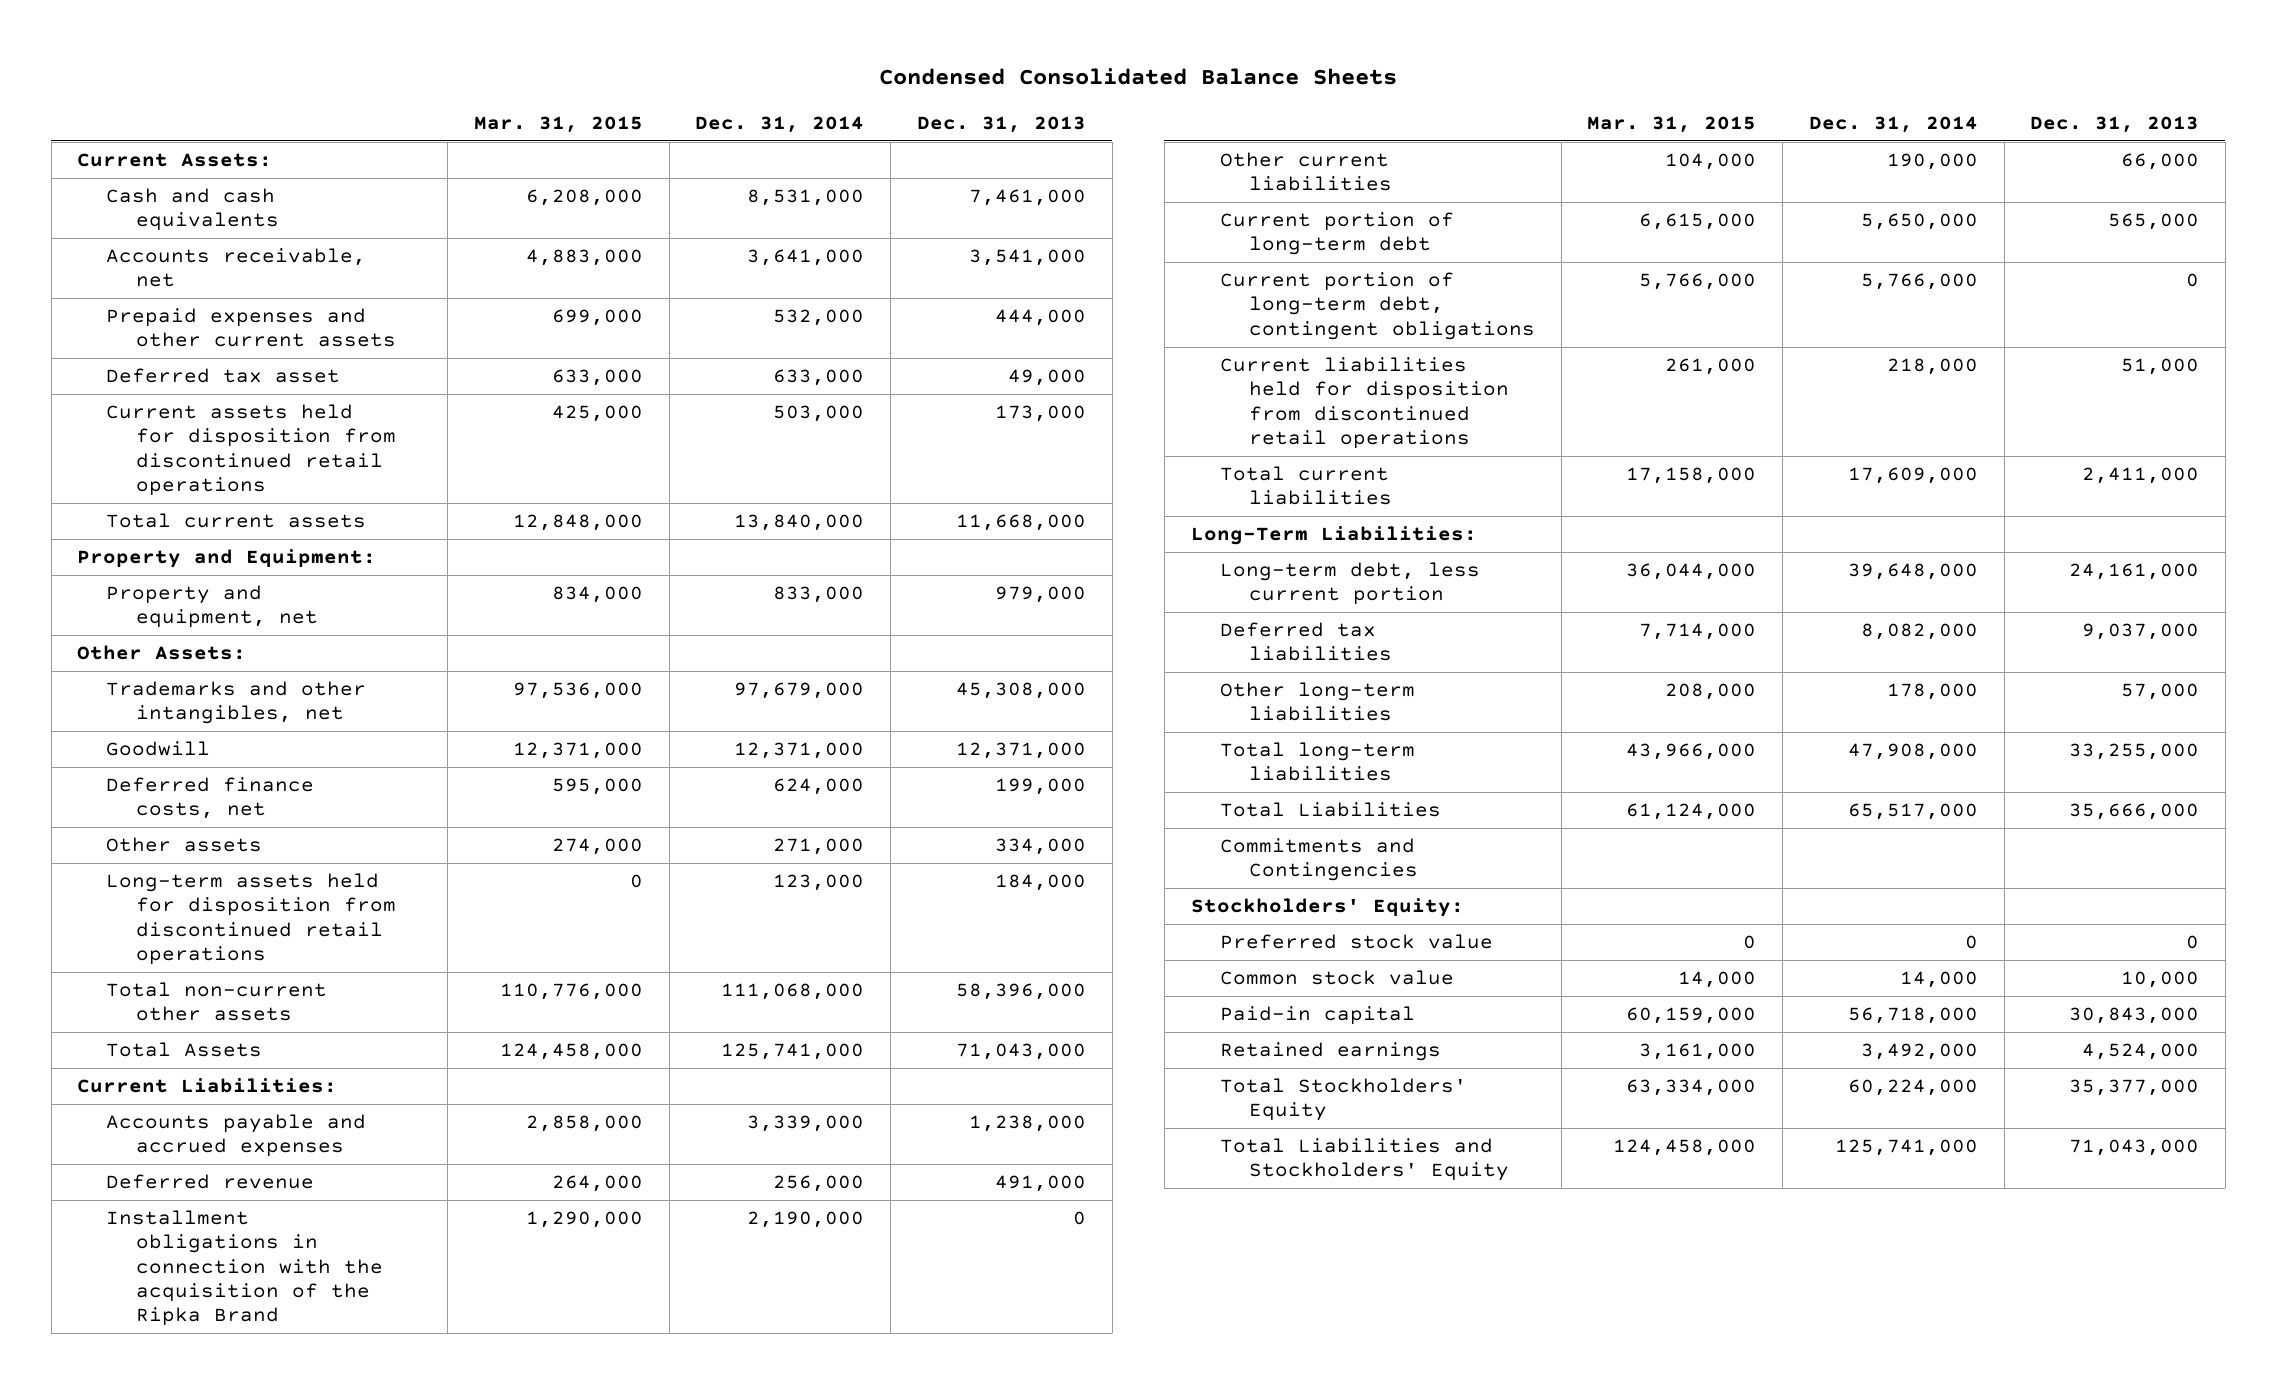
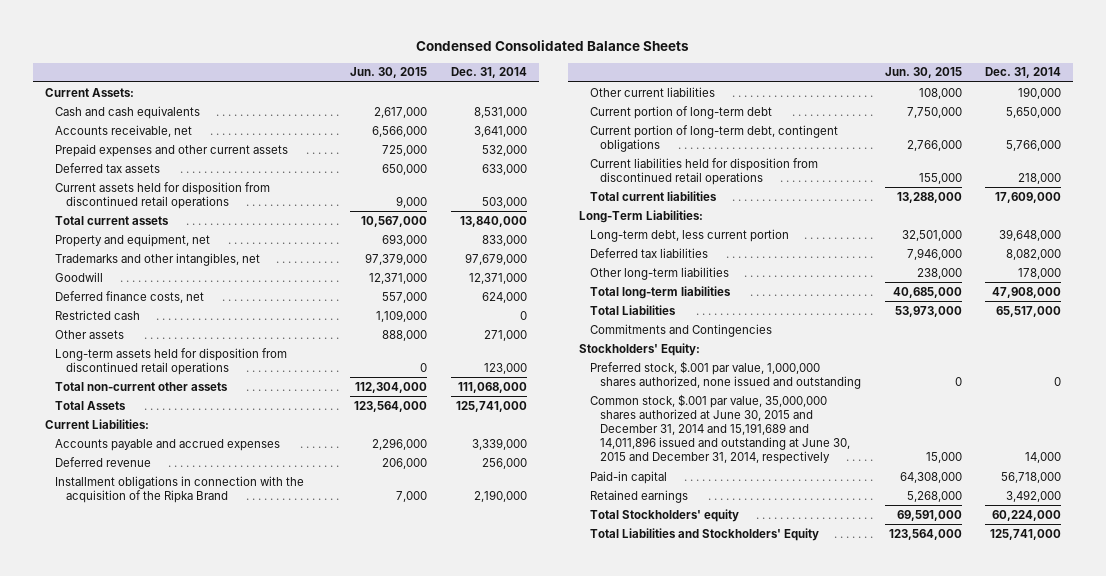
- | Mar. 31, 2015 | Dec. 31, 2014 | Dec. 31, 2013
+ | Jun. 30, 2015 | Dec. 31, 2014
- Deferred tax asset | 633,000 | 633,000 | 49,000
+ Deferred tax assets | 650,000 | 633,000
- Property and Equipment:
- Other Assets:
+ Restricted cash | 1,109,000 | 0
- Preferred stock value | 0 | 0 | 0
- Common stock value | 14,000 | 14,000 | 10,000
+ Preferred stock, $.001 par value, 1,000,000 shares authorized, none issued and outstanding | 0 | 0
+ Common stock, $.001 par value, 35,000,000 shares authorized at June 30, 2015 and December 31, 2014 and 15,191,689 and 14,011,896 issued and outstanding at June 30, 2015 and December 31, 2014, respectively | 15,000 | 14,000
- Total Stockholders' Equity | 63,334,000 | 60,224,000 | 35,377,000
+ Total Stockholders' equity | 69,591,000 | 60,224,000

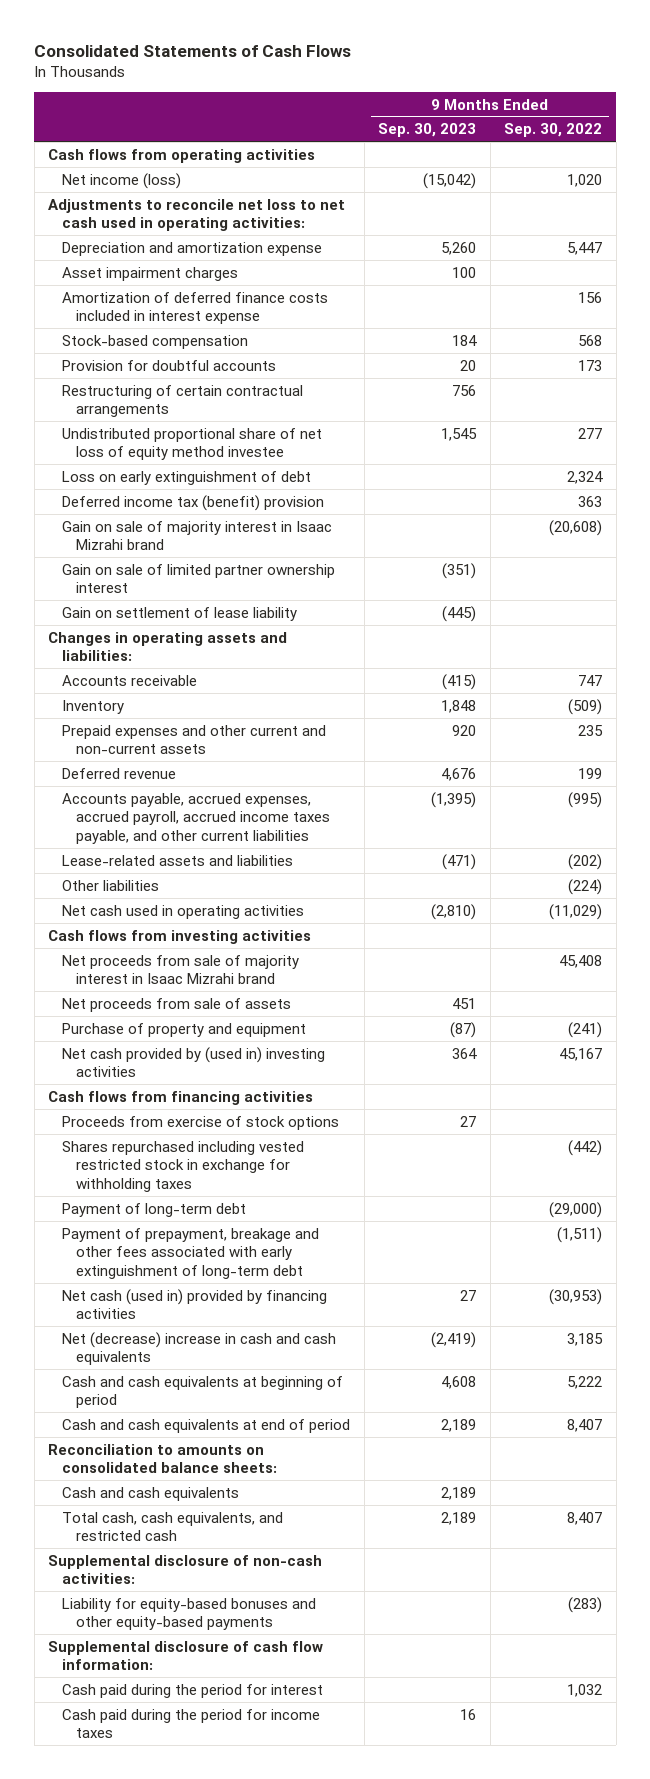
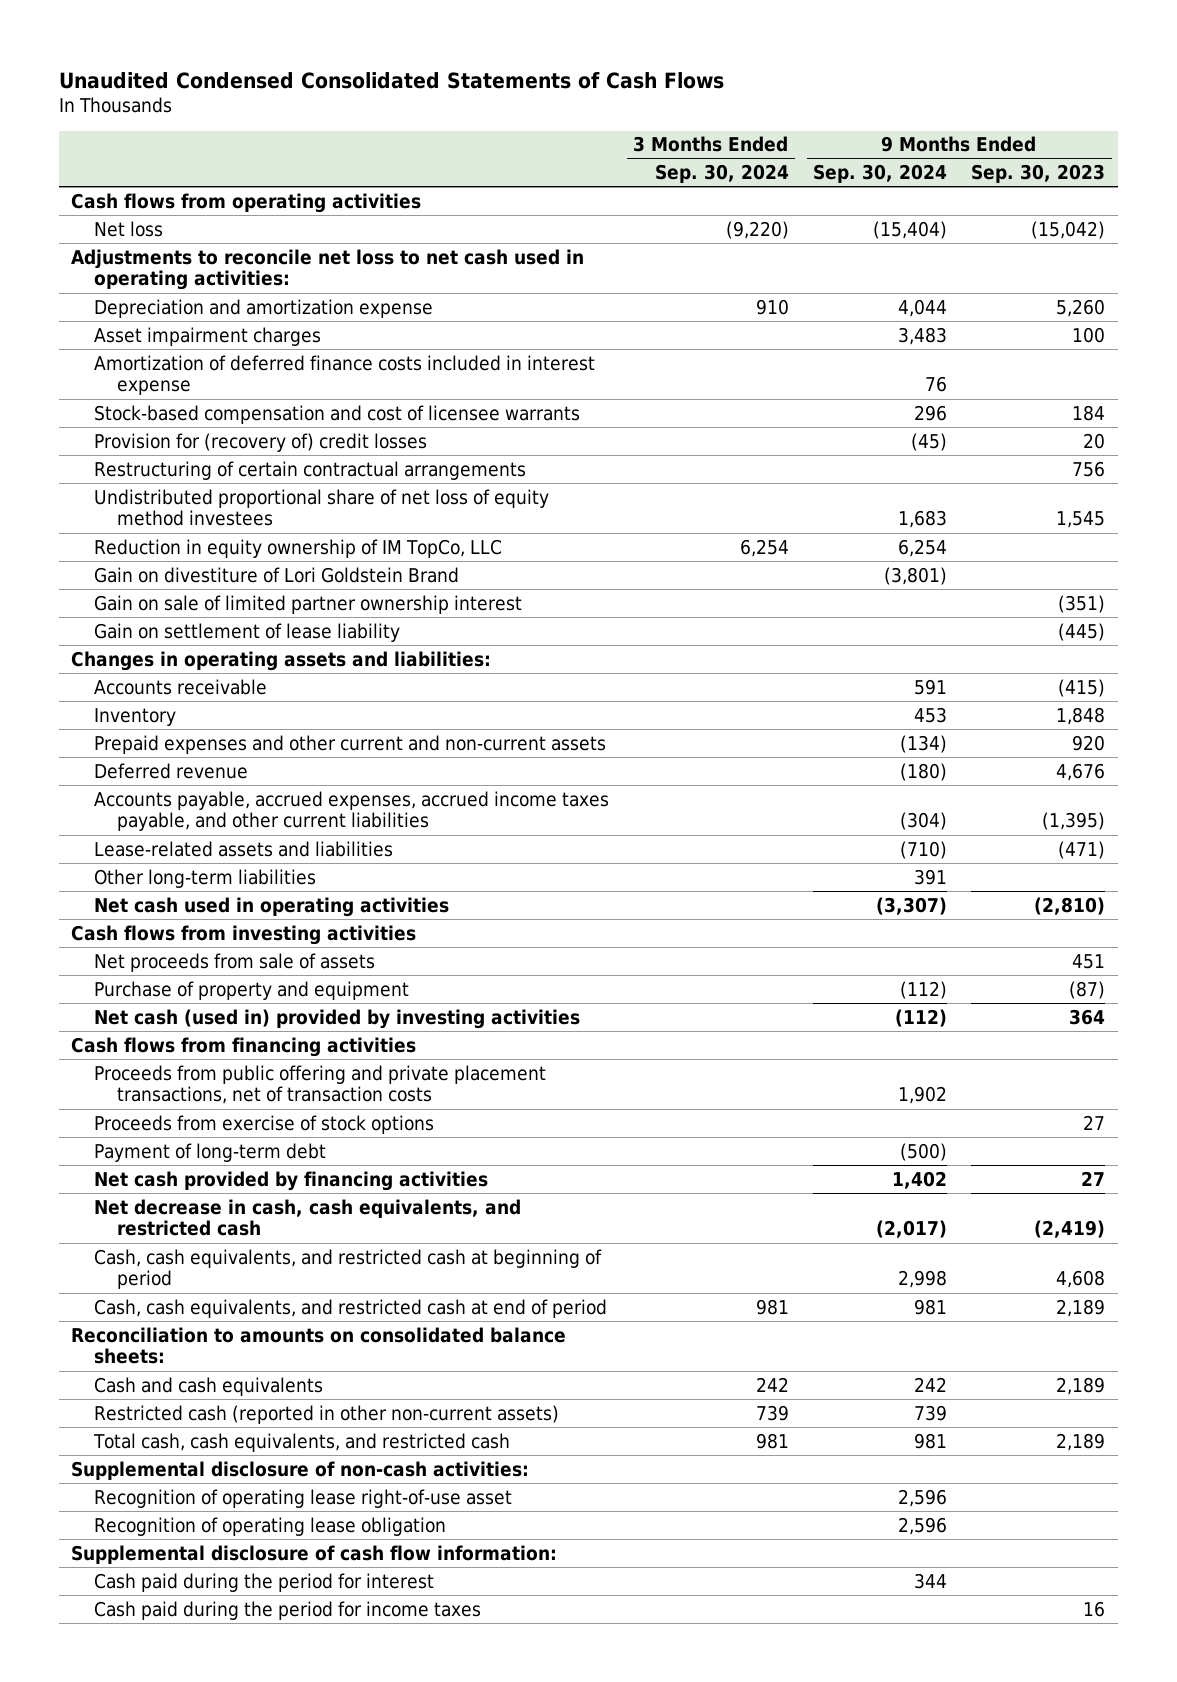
- Consolidated Statements of Cash Flows
+ Unaudited Condensed Consolidated Statements of Cash Flows
- | 9 Months Ended Sep. 30, 2023 | 9 Months Ended Sep. 30, 2022
+ | 3 Months Ended Sep. 30, 2024 | 9 Months Ended Sep. 30, 2024 | 9 Months Ended Sep. 30, 2023
- Net income (loss) | (15,042) | 1,020
+ Net loss | (9,220) | (15,404) | (15,042)
- Stock-based compensation | 184 | 568
- Provision for doubtful accounts | 20 | 173
+ Stock-based compensation and cost of licensee warrants | | 296 | 184
+ Provision for (recovery of) credit losses | | (45) | 20
- Undistributed proportional share of net loss of equity method investee | 1,545 | 277
- Loss on early extinguishment of debt | | 2,324
- Deferred income tax (benefit) provision | | 363
- Gain on sale of majority interest in Isaac Mizrahi brand | | (20,608)
+ Undistributed proportional share of net loss of equity method investees | | 1,683 | 1,545
+ Reduction in equity ownership of IM TopCo, LLC | 6,254 | 6,254 |
+ Gain on divestiture of Lori Goldstein Brand | | (3,801) |
- Accounts payable, accrued expenses, accrued payroll, accrued income taxes payable, and other current liabilities | (1,395) | (995)
+ Accounts payable, accrued expenses, accrued income taxes payable, and other current liabilities | | (304) | (1,395)
- Other liabilities | | (224)
+ Other long-term liabilities | | 391 |
- Net proceeds from sale of majority interest in Isaac Mizrahi brand | | 45,408
- Net cash provided by (used in) investing activities | 364 | 45,167
+ Net cash (used in) provided by investing activities | | (112) | 364
+ Proceeds from public offering and private placement transactions, net of transaction costs | | 1,902 |
- Shares repurchased including vested restricted stock in exchange for withholding taxes | | (442)
- Payment of prepayment, breakage and other fees associated with early extinguishment of long-term debt | | (1,511)
- Net cash (used in) provided by financing activities | 27 | (30,953)
- Net (decrease) increase in cash and cash equivalents | (2,419) | 3,185
- Cash and cash equivalents at beginning of period | 4,608 | 5,222
- Cash and cash equivalents at end of period | 2,189 | 8,407
+ Net cash provided by financing activities | | 1,402 | 27
+ Net decrease in cash, cash equivalents, and restricted cash | | (2,017) | (2,419)
+ Cash, cash equivalents, and restricted cash at beginning of period | | 2,998 | 4,608
+ Cash, cash equivalents, and restricted cash at end of period | 981 | 981 | 2,189
+ Restricted cash (reported in other non-current assets) | 739 | 739 |
- Liability for equity-based bonuses and other equity-based payments | | (283)
+ Recognition of operating lease right-of-use asset | | 2,596 |
+ Recognition of operating lease obligation | | 2,596 |

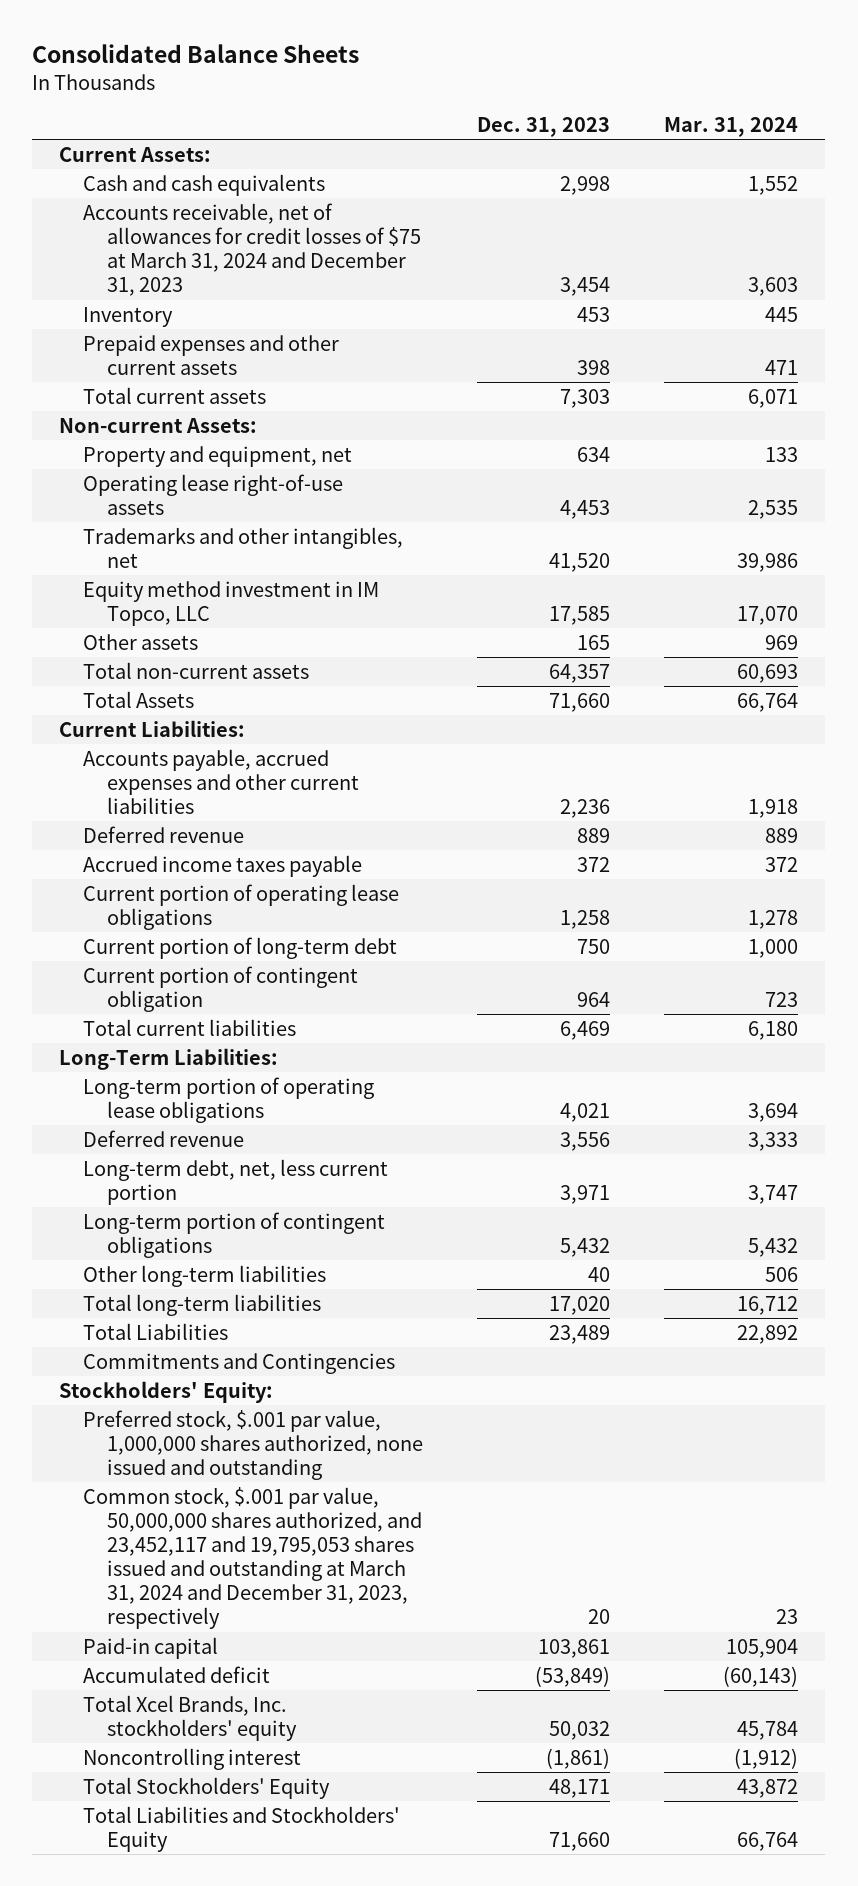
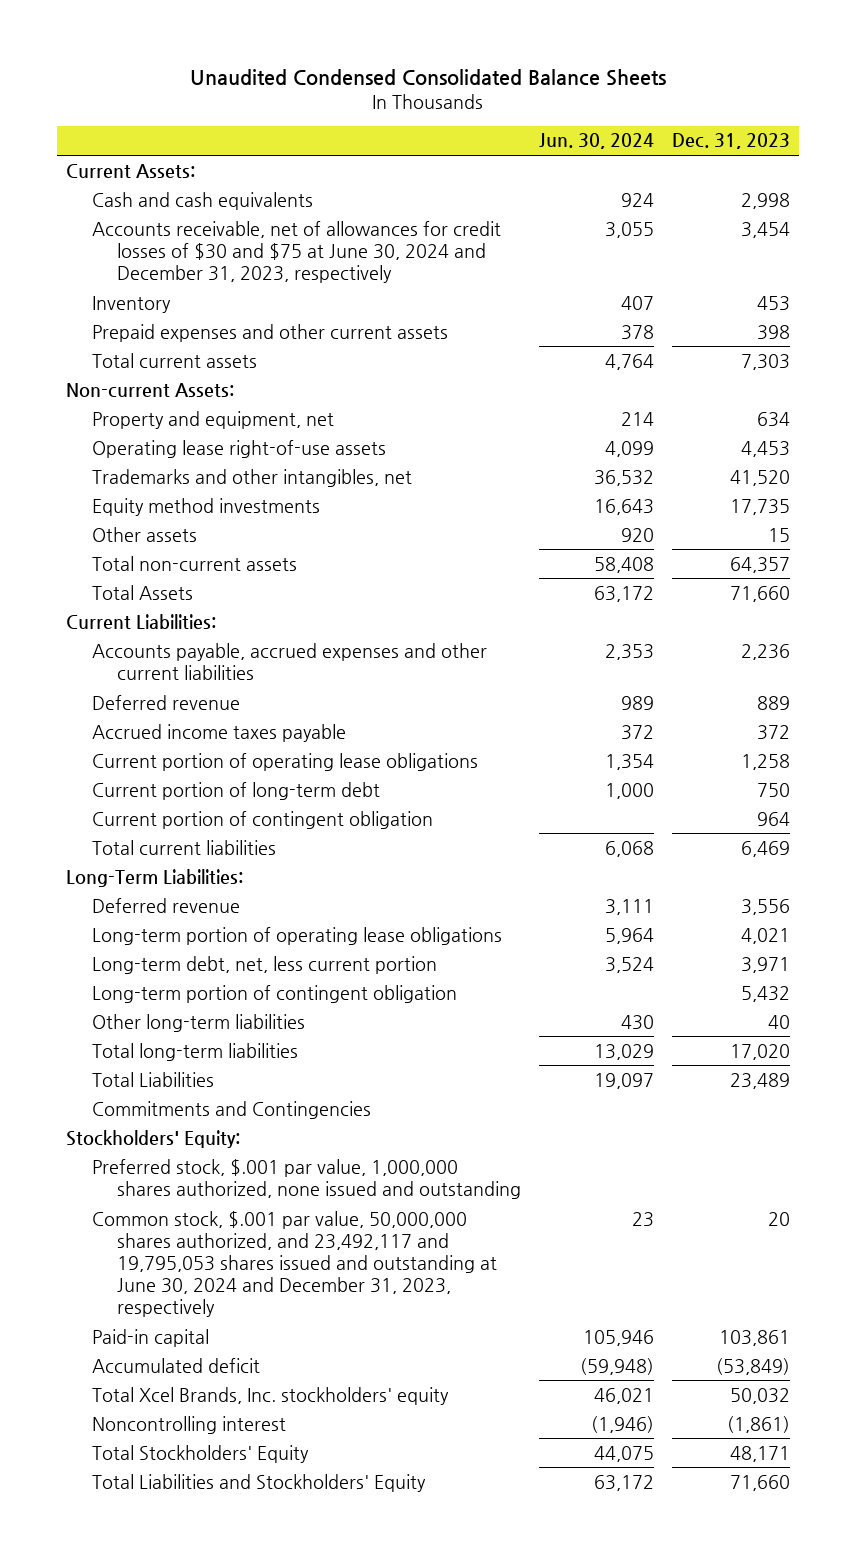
- Consolidated Balance Sheets
+ Unaudited Condensed Consolidated Balance Sheets
- | Dec. 31, 2023 | Mar. 31, 2024
+ | Jun. 30, 2024 | Dec. 31, 2023
- Accounts receivable, net of allowances for credit losses of $75 at March 31, 2024 and December 31, 2023 | 3,454 | 3,603
+ Accounts receivable, net of allowances for credit losses of $30 and $75 at June 30, 2024 and December 31, 2023, respectively | 3,055 | 3,454
- Equity method investment in IM Topco, LLC | 17,585 | 17,070
- Other assets | 165 | 969
+ Equity method investments | 16,643 | 17,735
+ Other assets | 920 | 15
moved down: Long-term portion of operating lease obligations | 5,964 | 4,021
- Long-term portion of contingent obligations | 5,432 | 5,432
+ Long-term portion of contingent obligation | | 5,432
- Common stock, $.001 par value, 50,000,000 shares authorized, and 23,452,117 and 19,795,053 shares issued and outstanding at March 31, 2024 and December 31, 2023, respectively | 20 | 23
+ Common stock, $.001 par value, 50,000,000 shares authorized, and 23,492,117 and 19,795,053 shares issued and outstanding at June 30, 2024 and December 31, 2023, respectively | 23 | 20

